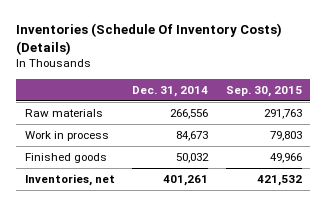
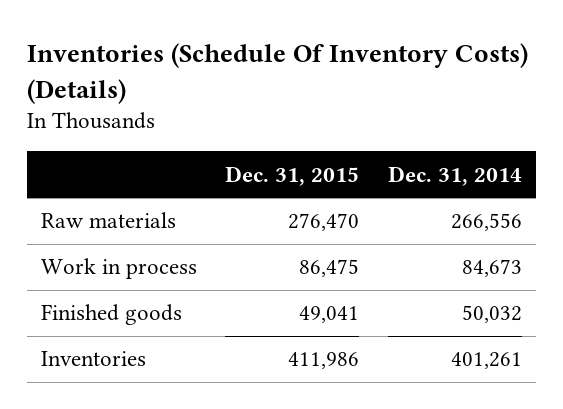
- | Dec. 31, 2014 | Sep. 30, 2015
+ | Dec. 31, 2015 | Dec. 31, 2014
- Inventories, net | 401,261 | 421,532
+ Inventories | 411,986 | 401,261

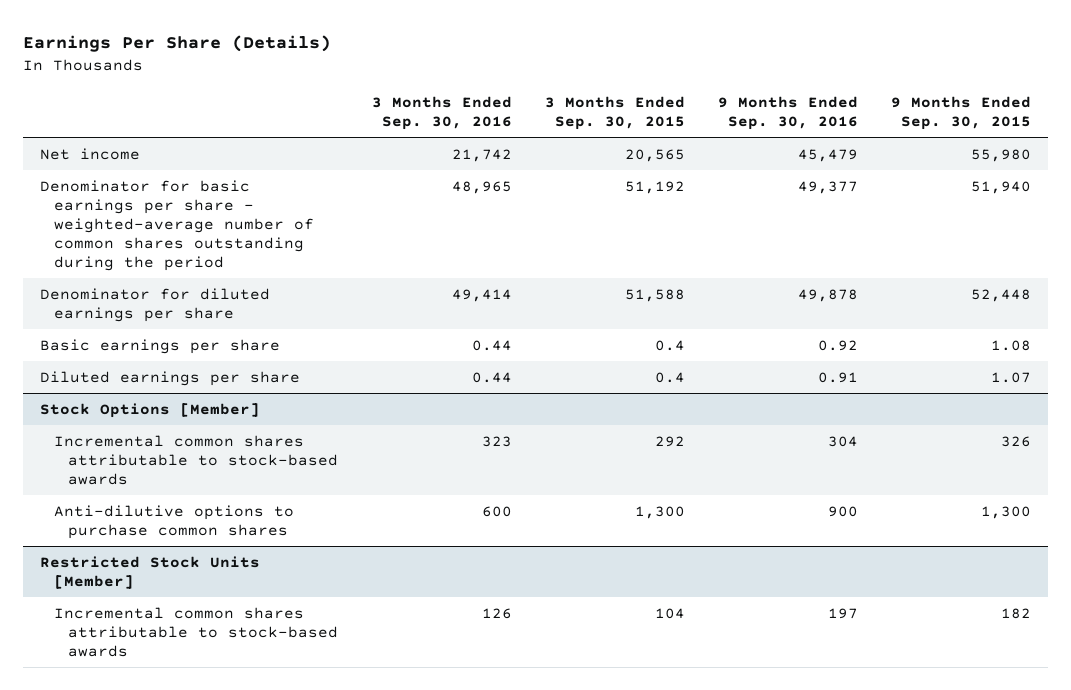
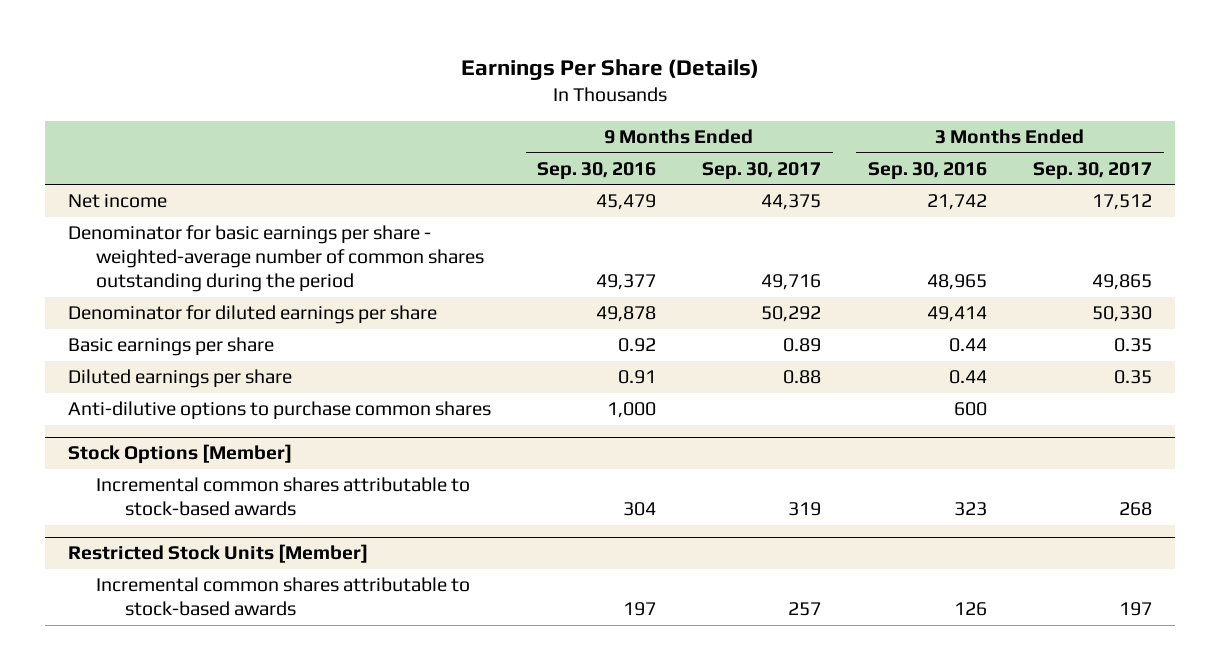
- | 3 Months Ended Sep. 30, 2016 | 3 Months Ended Sep. 30, 2015 | 9 Months Ended Sep. 30, 2016 | 9 Months Ended Sep. 30, 2015
+ | 9 Months Ended Sep. 30, 2016 | 9 Months Ended Sep. 30, 2017 | 3 Months Ended Sep. 30, 2016 | 3 Months Ended Sep. 30, 2017
+ Anti-dilutive options to purchase common shares | 1,000 | | 600 |
@ Stock Options [Member]
- Anti-dilutive options to purchase common shares | 600 | 1,300 | 900 | 1,300

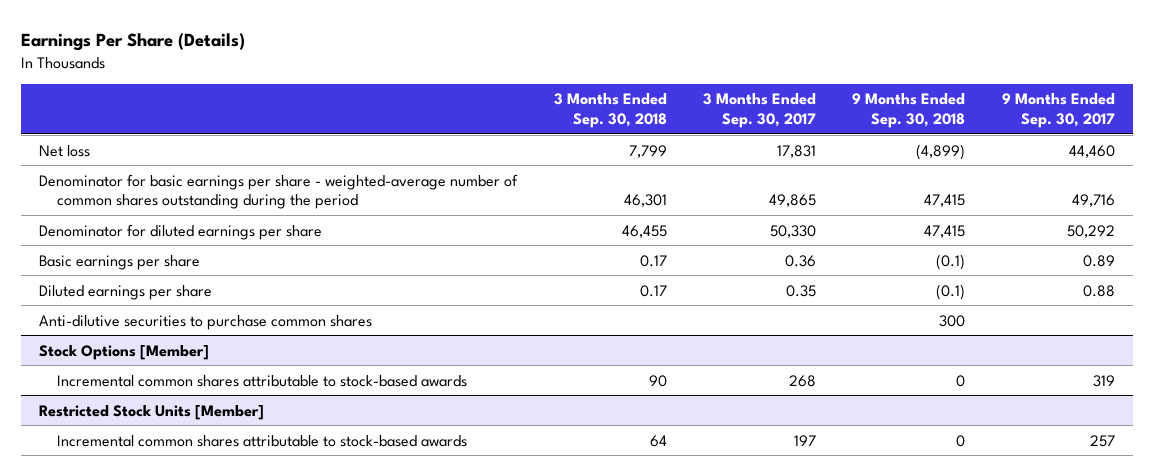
- | 9 Months Ended Sep. 30, 2016 | 9 Months Ended Sep. 30, 2017 | 3 Months Ended Sep. 30, 2016 | 3 Months Ended Sep. 30, 2017
+ | 3 Months Ended Sep. 30, 2018 | 3 Months Ended Sep. 30, 2017 | 9 Months Ended Sep. 30, 2018 | 9 Months Ended Sep. 30, 2017
- Net income | 45,479 | 44,375 | 21,742 | 17,512
+ Net loss | 7,799 | 17,831 | (4,899) | 44,460
- Basic earnings per share | 0.92 | 0.89 | 0.44 | 0.35
+ Basic earnings per share | 0.17 | 0.36 | (0.1) | 0.89
- Anti-dilutive options to purchase common shares | 1,000 | | 600 |
+ Anti-dilutive securities to purchase common shares | | | 300 |

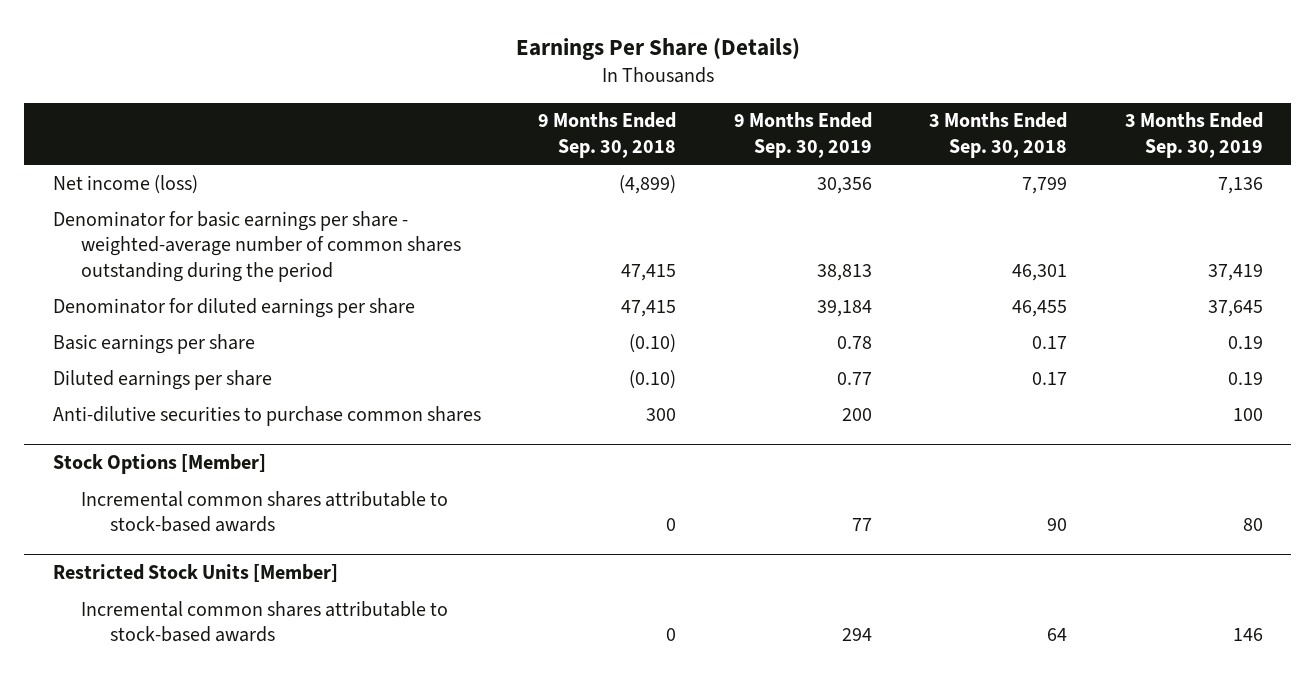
- | 3 Months Ended Sep. 30, 2018 | 3 Months Ended Sep. 30, 2017 | 9 Months Ended Sep. 30, 2018 | 9 Months Ended Sep. 30, 2017
+ | 9 Months Ended Sep. 30, 2018 | 9 Months Ended Sep. 30, 2019 | 3 Months Ended Sep. 30, 2018 | 3 Months Ended Sep. 30, 2019
- Net loss | 7,799 | 17,831 | (4,899) | 44,460
+ Net income (loss) | (4,899) | 30,356 | 7,799 | 7,136
- Basic earnings per share | 0.17 | 0.36 | (0.1) | 0.89
- Diluted earnings per share | 0.17 | 0.35 | (0.1) | 0.88
+ Basic earnings per share | (0.10) | 0.78 | 0.17 | 0.19
+ Diluted earnings per share | (0.10) | 0.77 | 0.17 | 0.19

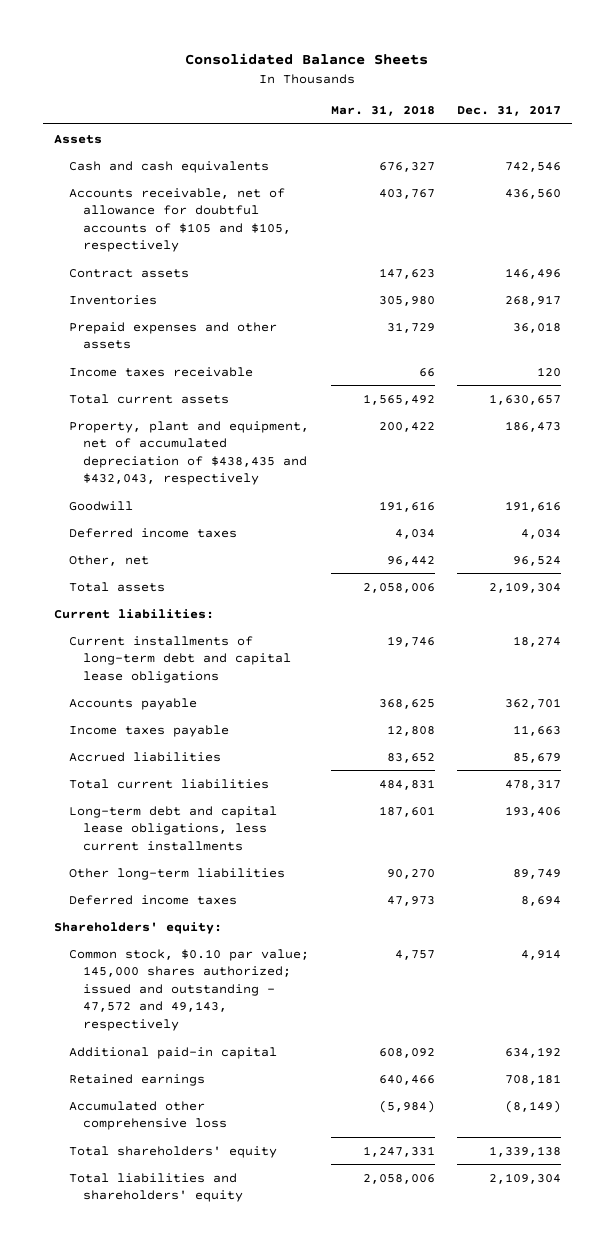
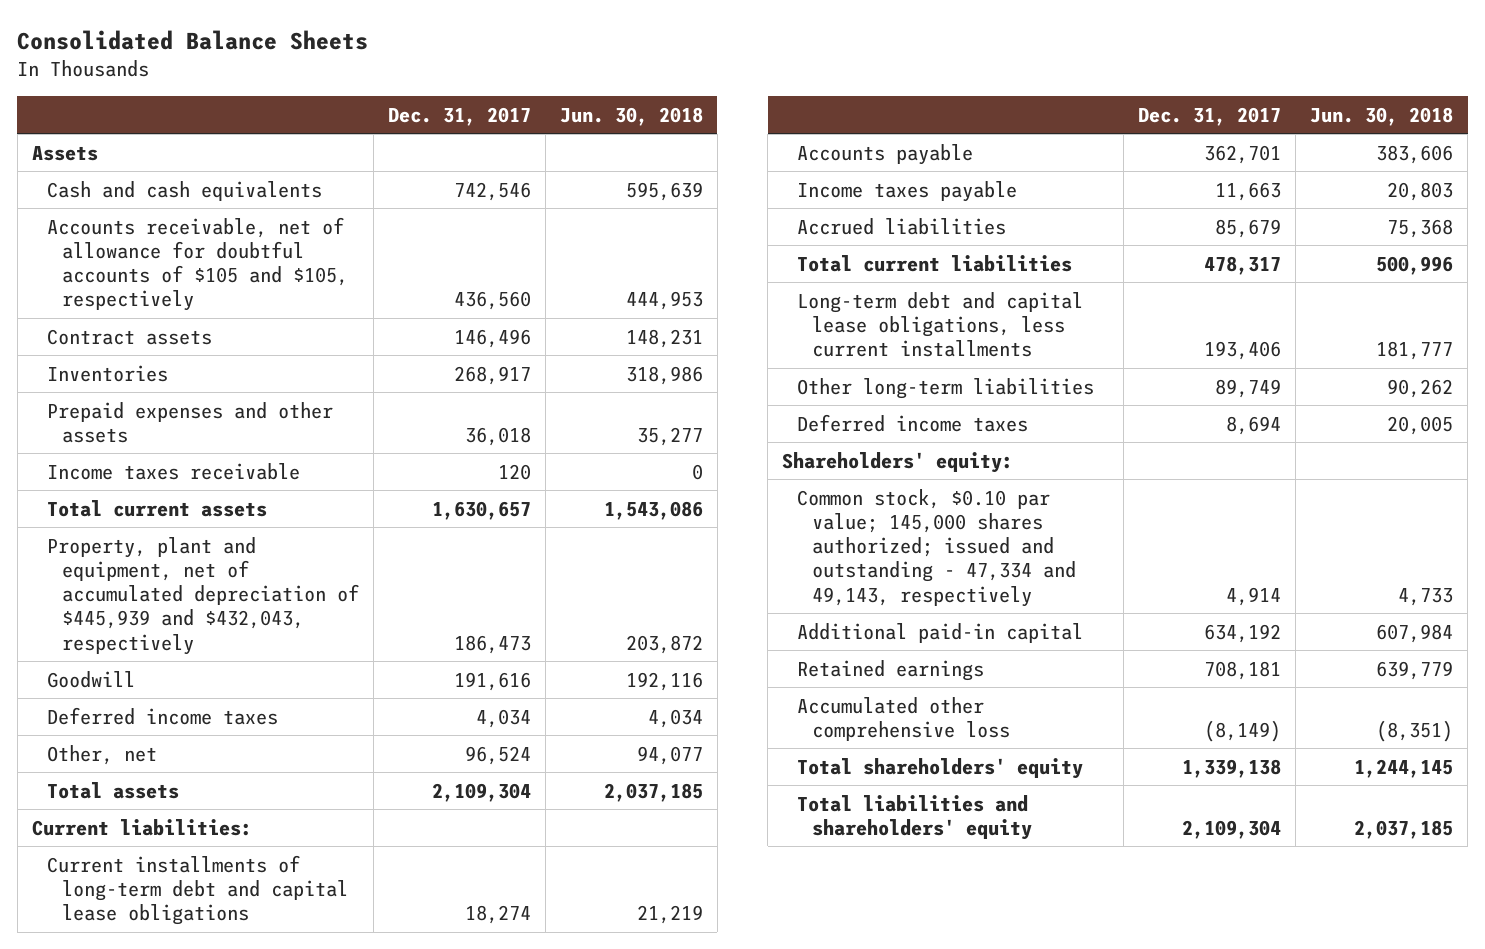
- | Mar. 31, 2018 | Dec. 31, 2017
+ | Dec. 31, 2017 | Jun. 30, 2018
- Property, plant and equipment, net of accumulated depreciation of $438,435 and $432,043, respectively | 200,422 | 186,473
+ Property, plant and equipment, net of accumulated depreciation of $445,939 and $432,043, respectively | 186,473 | 203,872
- Common stock, $0.10 par value; 145,000 shares authorized; issued and outstanding - 47,572 and 49,143, respectively | 4,757 | 4,914
+ Common stock, $0.10 par value; 145,000 shares authorized; issued and outstanding - 47,334 and 49,143, respectively | 4,914 | 4,733

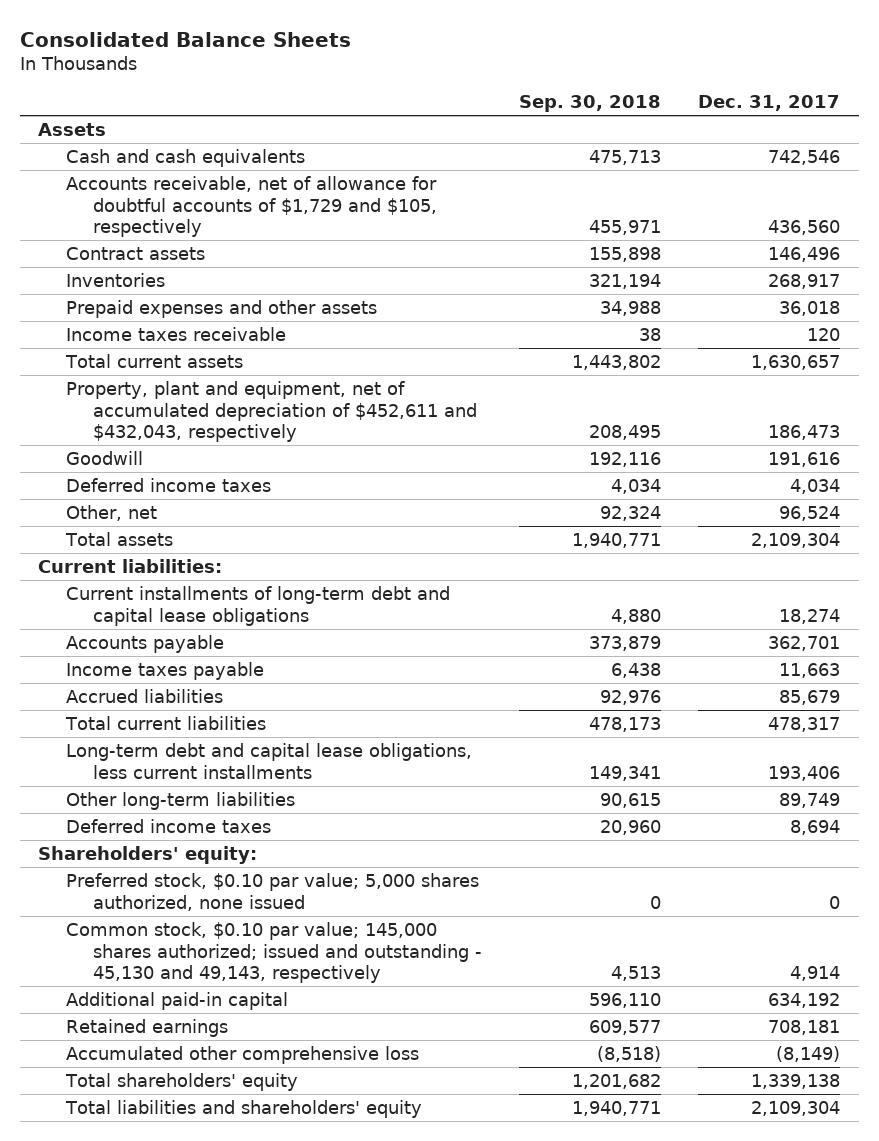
- | Dec. 31, 2017 | Jun. 30, 2018
+ | Sep. 30, 2018 | Dec. 31, 2017
- Accounts receivable, net of allowance for doubtful accounts of $105 and $105, respectively | 436,560 | 444,953
+ Accounts receivable, net of allowance for doubtful accounts of $1,729 and $105, respectively | 455,971 | 436,560
- Property, plant and equipment, net of accumulated depreciation of $445,939 and $432,043, respectively | 186,473 | 203,872
+ Property, plant and equipment, net of accumulated depreciation of $452,611 and $432,043, respectively | 208,495 | 186,473
- Common stock, $0.10 par value; 145,000 shares authorized; issued and outstanding - 47,334 and 49,143, respectively | 4,914 | 4,733
+ Preferred stock, $0.10 par value; 5,000 shares authorized, none issued | 0 | 0
+ Common stock, $0.10 par value; 145,000 shares authorized; issued and outstanding - 45,130 and 49,143, respectively | 4,513 | 4,914

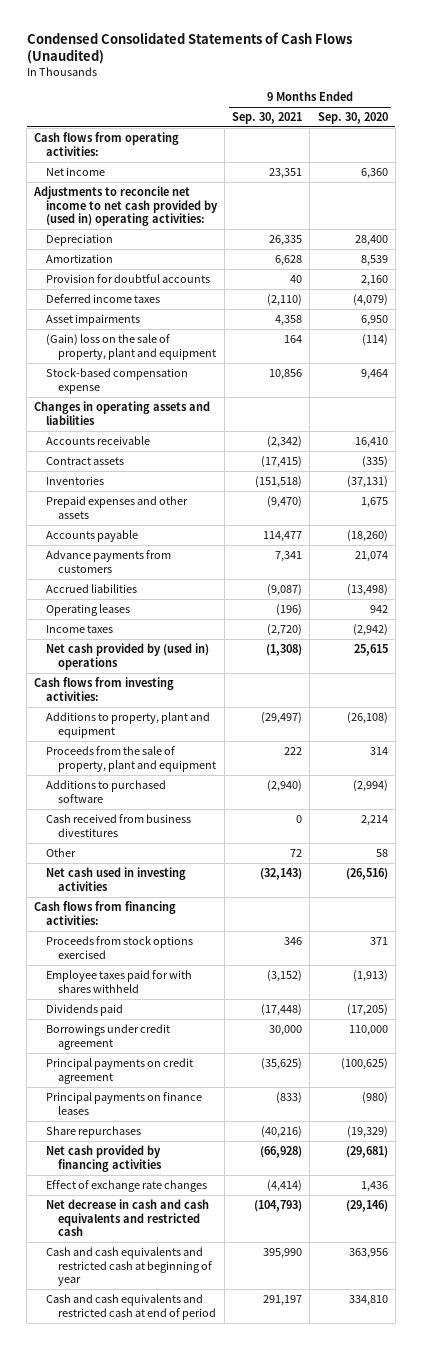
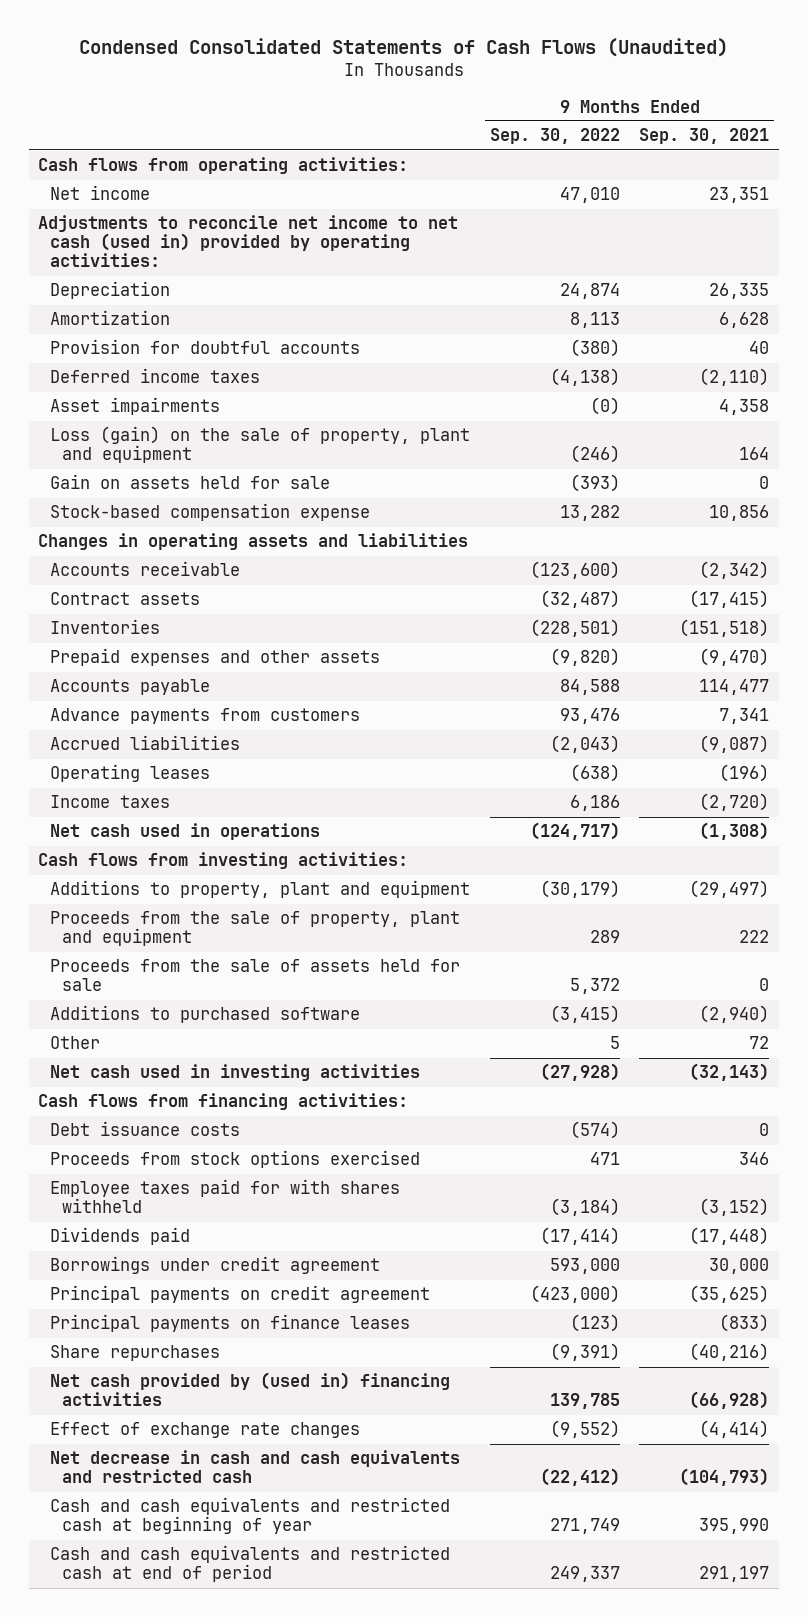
- | 9 Months Ended Sep. 30, 2021 | 9 Months Ended Sep. 30, 2020
+ | 9 Months Ended Sep. 30, 2022 | 9 Months Ended Sep. 30, 2021
- Adjustments to reconcile net income to net cash provided by (used in) operating activities:
+ Adjustments to reconcile net income to net cash (used in) provided by operating activities:
- (Gain) loss on the sale of property, plant and equipment | 164 | (114)
+ Loss (gain) on the sale of property, plant and equipment | (246) | 164
+ Gain on assets held for sale | (393) | 0
- Net cash provided by (used in) operations | (1,308) | 25,615
+ Net cash used in operations | (124,717) | (1,308)
+ Proceeds from the sale of assets held for sale | 5,372 | 0
- Cash received from business divestitures | 0 | 2,214
+ Debt issuance costs | (574) | 0
- Net cash provided by financing activities | (66,928) | (29,681)
+ Net cash provided by (used in) financing activities | 139,785 | (66,928)

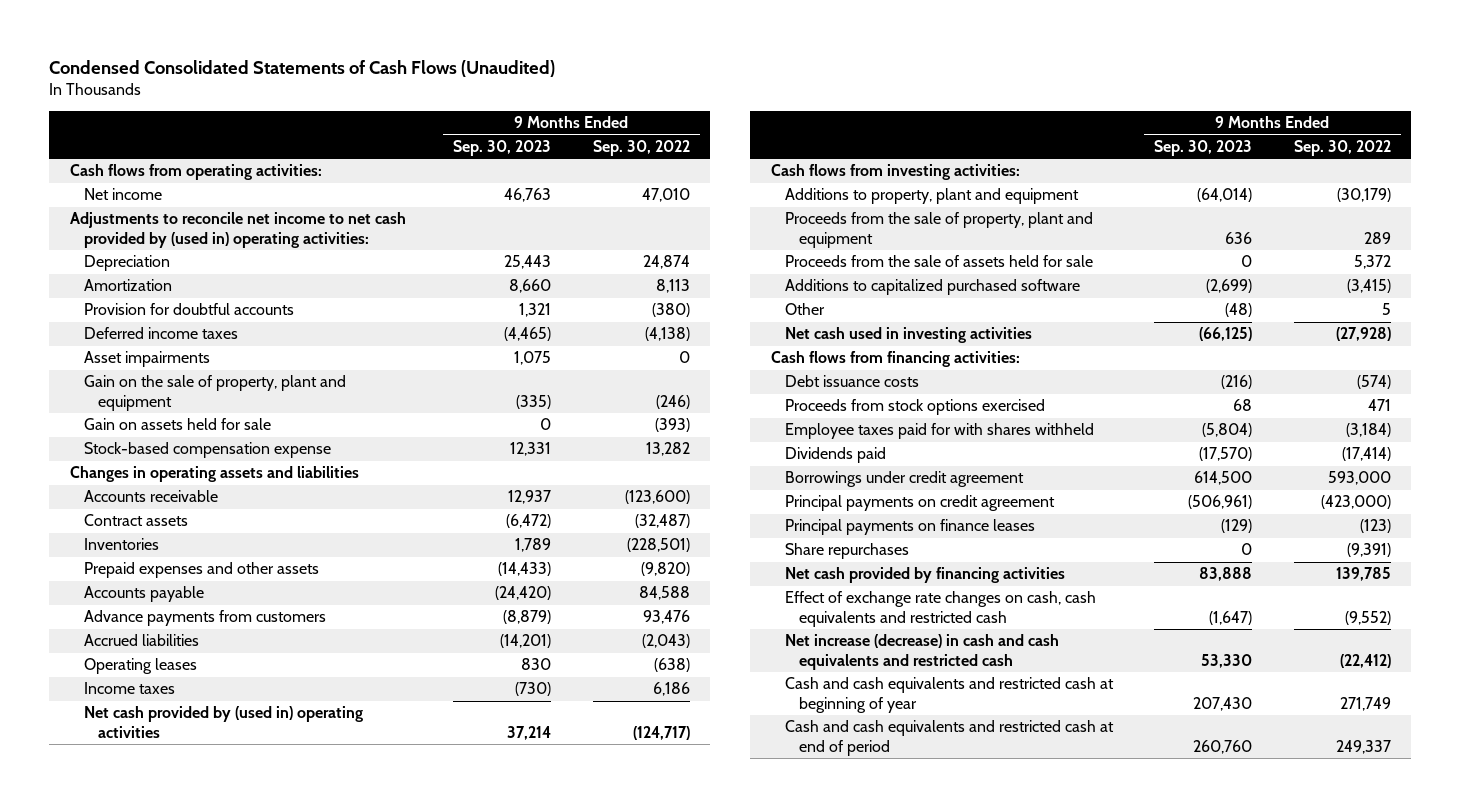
- | 9 Months Ended Sep. 30, 2022 | 9 Months Ended Sep. 30, 2021
+ | 9 Months Ended Sep. 30, 2023 | 9 Months Ended Sep. 30, 2022
- Adjustments to reconcile net income to net cash (used in) provided by operating activities:
+ Adjustments to reconcile net income to net cash provided by (used in) operating activities:
- Asset impairments | (0) | 4,358
- Loss (gain) on the sale of property, plant and equipment | (246) | 164
+ Asset impairments | 1,075 | 0
+ Gain on the sale of property, plant and equipment | (335) | (246)
- Net cash used in operations | (124,717) | (1,308)
+ Net cash provided by (used in) operating activities | 37,214 | (124,717)
- Additions to purchased software | (3,415) | (2,940)
+ Additions to capitalized purchased software | (2,699) | (3,415)
- Net cash provided by (used in) financing activities | 139,785 | (66,928)
- Effect of exchange rate changes | (9,552) | (4,414)
- Net decrease in cash and cash equivalents and restricted cash | (22,412) | (104,793)
+ Net cash provided by financing activities | 83,888 | 139,785
+ Effect of exchange rate changes on cash, cash equivalents and restricted cash | (1,647) | (9,552)
+ Net increase (decrease) in cash and cash equivalents and restricted cash | 53,330 | (22,412)

